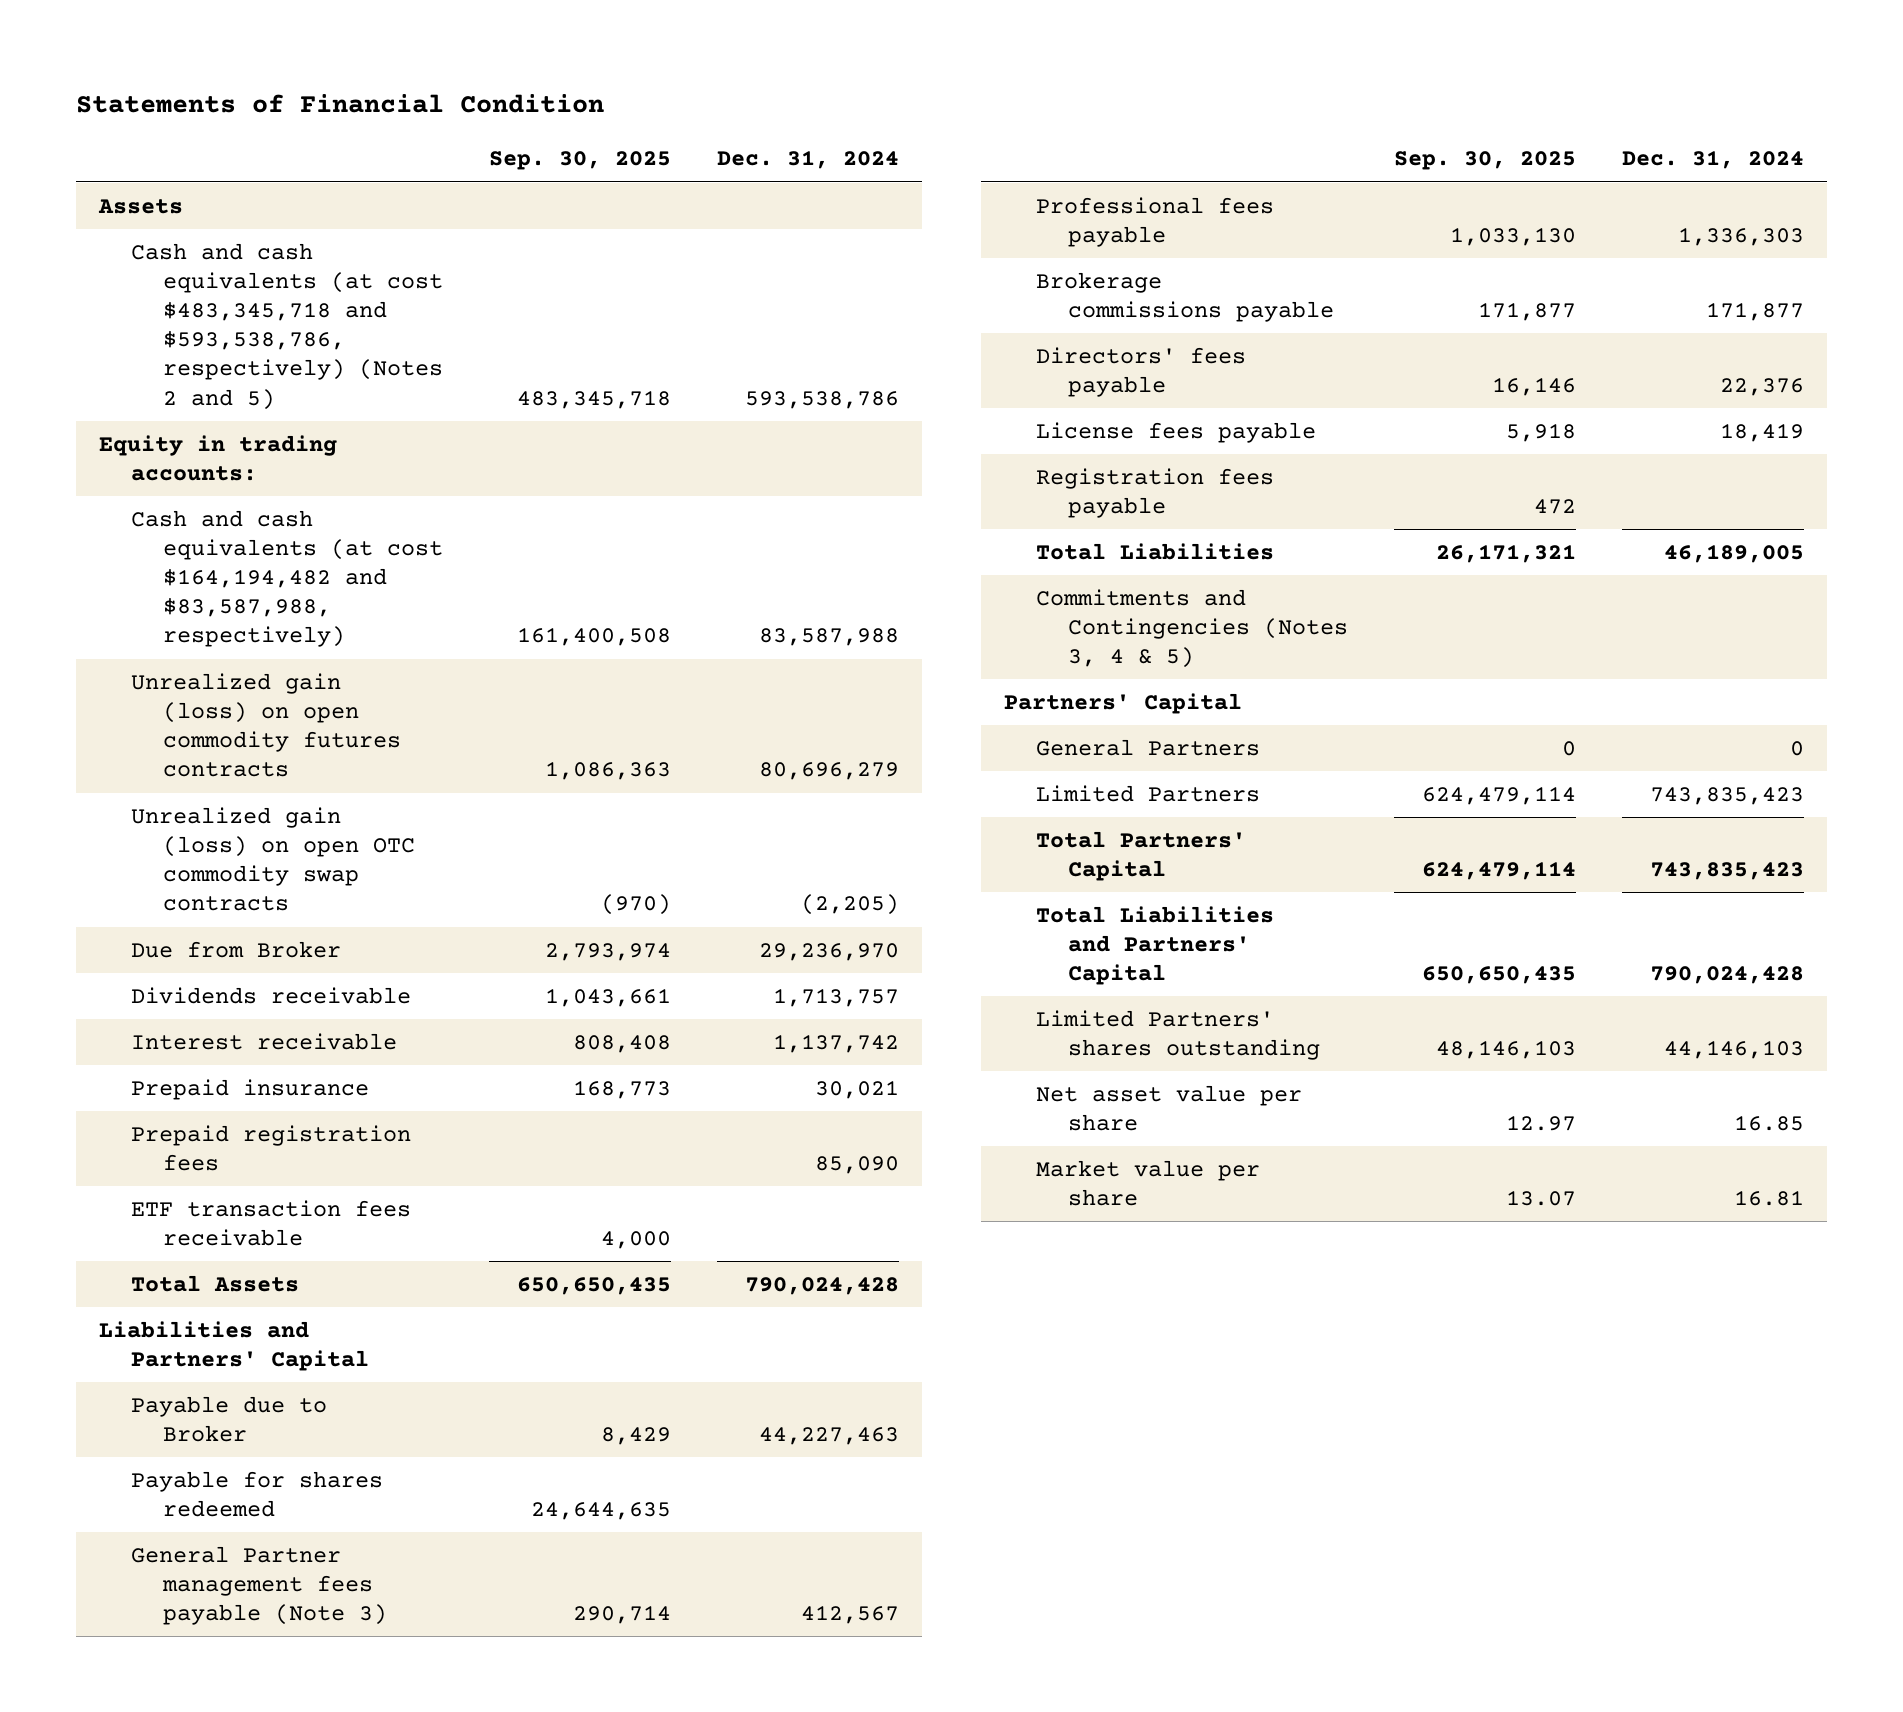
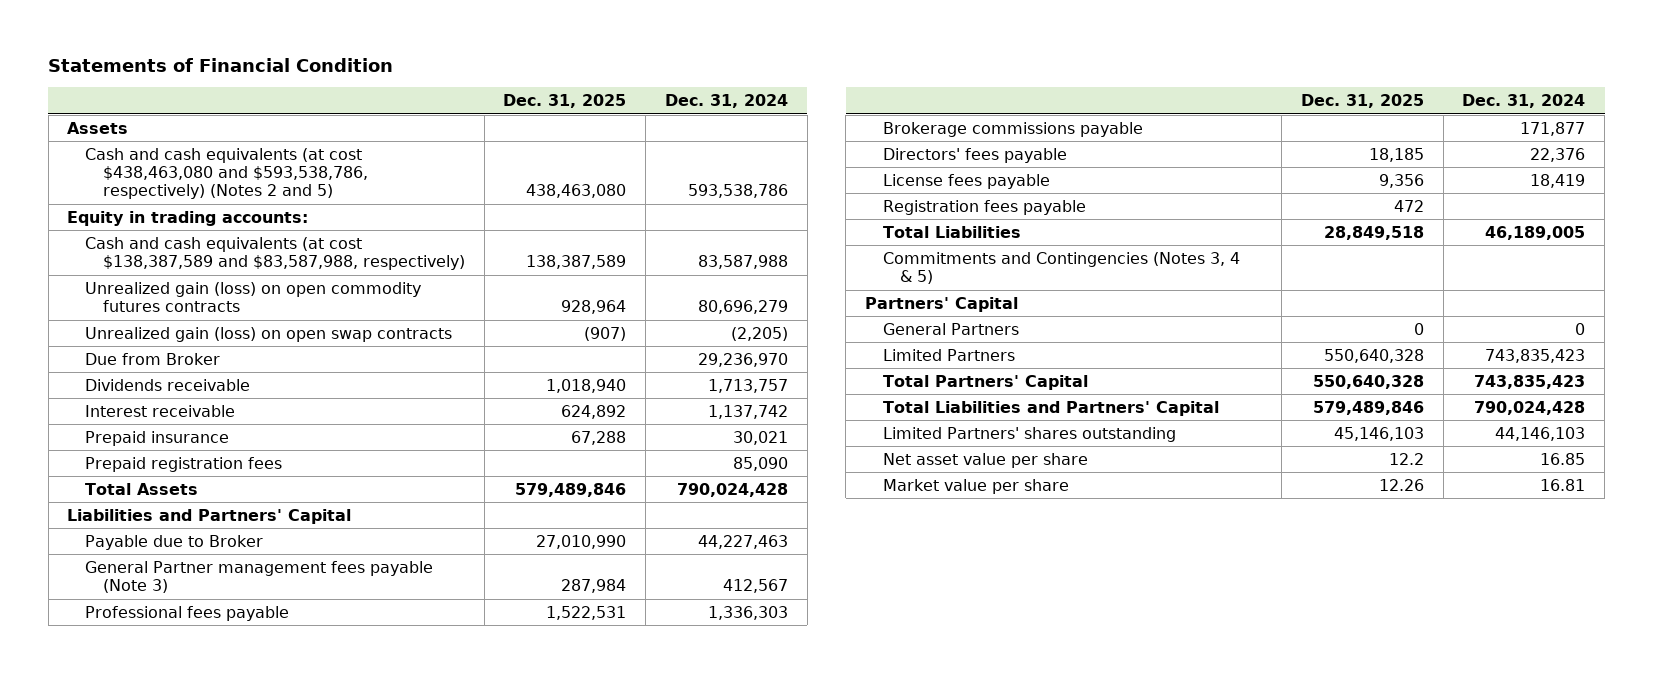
- | Sep. 30, 2025 | Dec. 31, 2024
+ | Dec. 31, 2025 | Dec. 31, 2024
- Cash and cash equivalents (at cost $483,345,718 and $593,538,786, respectively) (Notes 2 and 5) | 483,345,718 | 593,538,786
+ Cash and cash equivalents (at cost $438,463,080 and $593,538,786, respectively) (Notes 2 and 5) | 438,463,080 | 593,538,786
- Cash and cash equivalents (at cost $164,194,482 and $83,587,988, respectively) | 161,400,508 | 83,587,988
+ Cash and cash equivalents (at cost $138,387,589 and $83,587,988, respectively) | 138,387,589 | 83,587,988
- Unrealized gain (loss) on open OTC commodity swap contracts | (970) | (2,205)
+ Unrealized gain (loss) on open swap contracts | (907) | (2,205)
- ETF transaction fees receivable | 4,000 |
- Payable for shares redeemed | 24,644,635 |

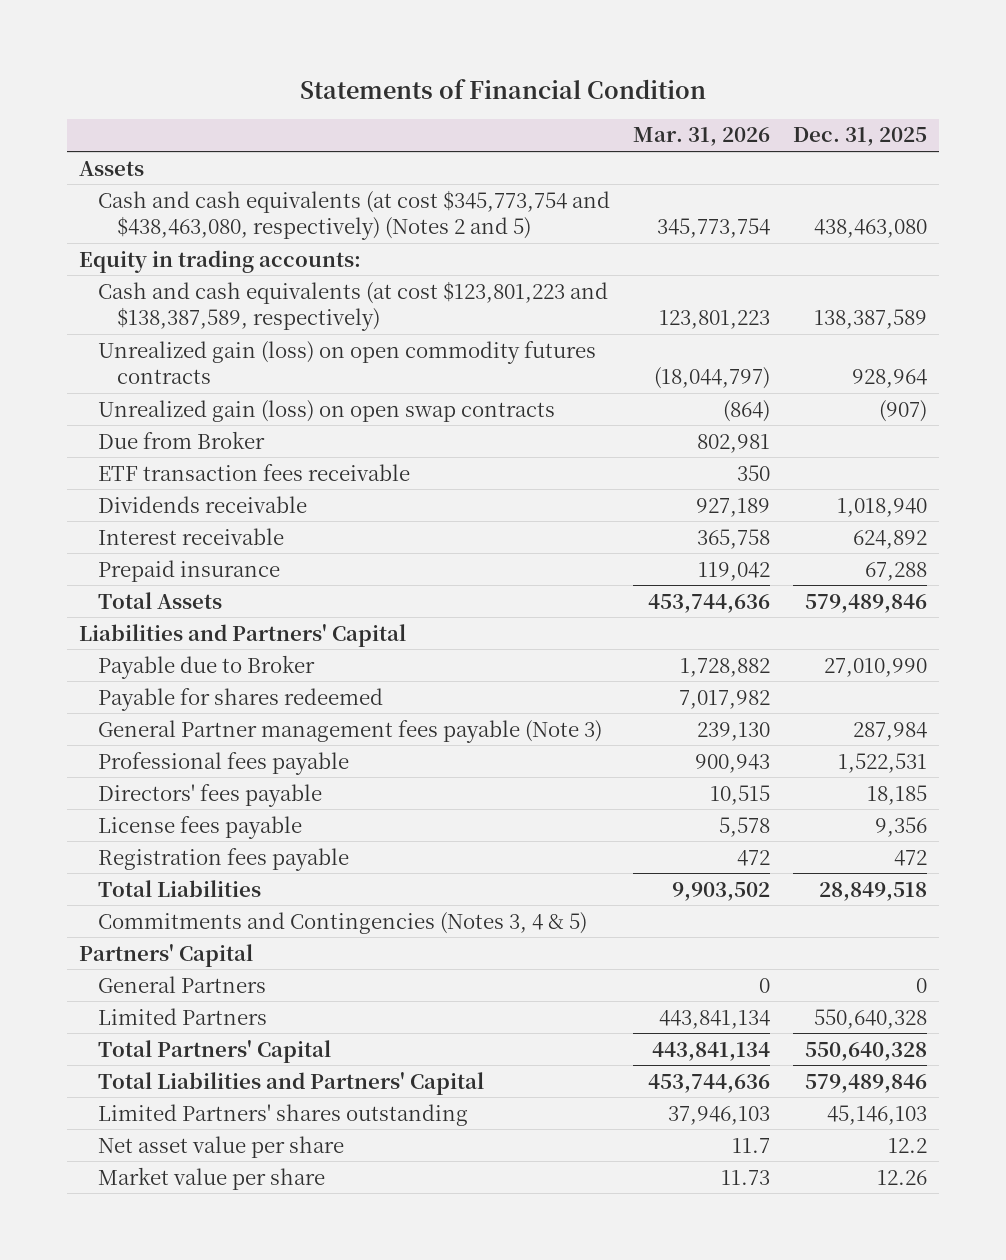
- | Dec. 31, 2025 | Dec. 31, 2024
+ | Mar. 31, 2026 | Dec. 31, 2025
- Cash and cash equivalents (at cost $438,463,080 and $593,538,786, respectively) (Notes 2 and 5) | 438,463,080 | 593,538,786
+ Cash and cash equivalents (at cost $345,773,754 and $438,463,080, respectively) (Notes 2 and 5) | 345,773,754 | 438,463,080
- Cash and cash equivalents (at cost $138,387,589 and $83,587,988, respectively) | 138,387,589 | 83,587,988
+ Cash and cash equivalents (at cost $123,801,223 and $138,387,589, respectively) | 123,801,223 | 138,387,589
+ ETF transaction fees receivable | 350 |
- Prepaid registration fees | | 85,090
+ Payable for shares redeemed | 7,017,982 |
- Brokerage commissions payable | | 171,877

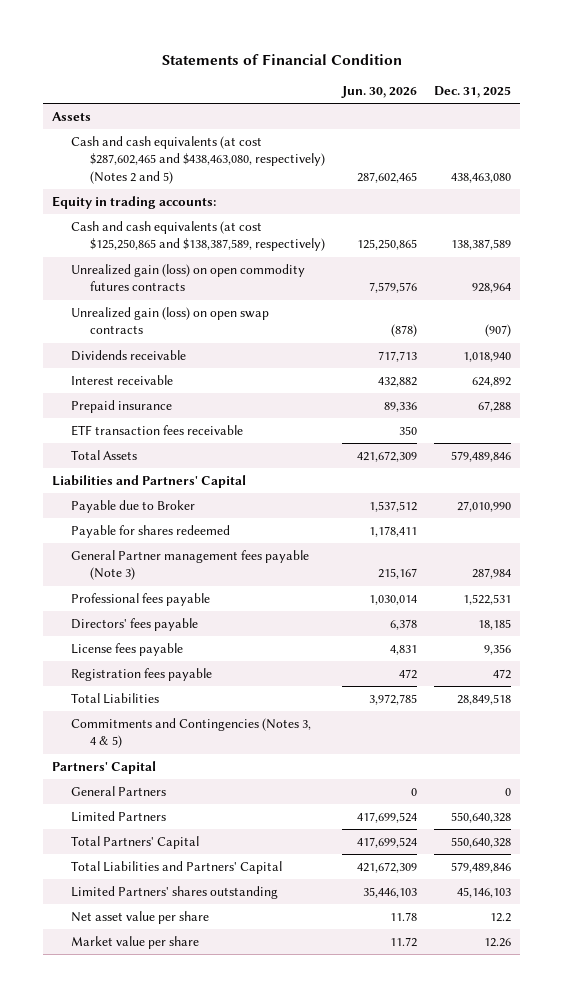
- | Mar. 31, 2026 | Dec. 31, 2025
+ | Jun. 30, 2026 | Dec. 31, 2025
- Cash and cash equivalents (at cost $345,773,754 and $438,463,080, respectively) (Notes 2 and 5) | 345,773,754 | 438,463,080
+ Cash and cash equivalents (at cost $287,602,465 and $438,463,080, respectively) (Notes 2 and 5) | 287,602,465 | 438,463,080
- Cash and cash equivalents (at cost $123,801,223 and $138,387,589, respectively) | 123,801,223 | 138,387,589
+ Cash and cash equivalents (at cost $125,250,865 and $138,387,589, respectively) | 125,250,865 | 138,387,589
- Due from Broker | 802,981 |
moved down: ETF transaction fees receivable | 350 |

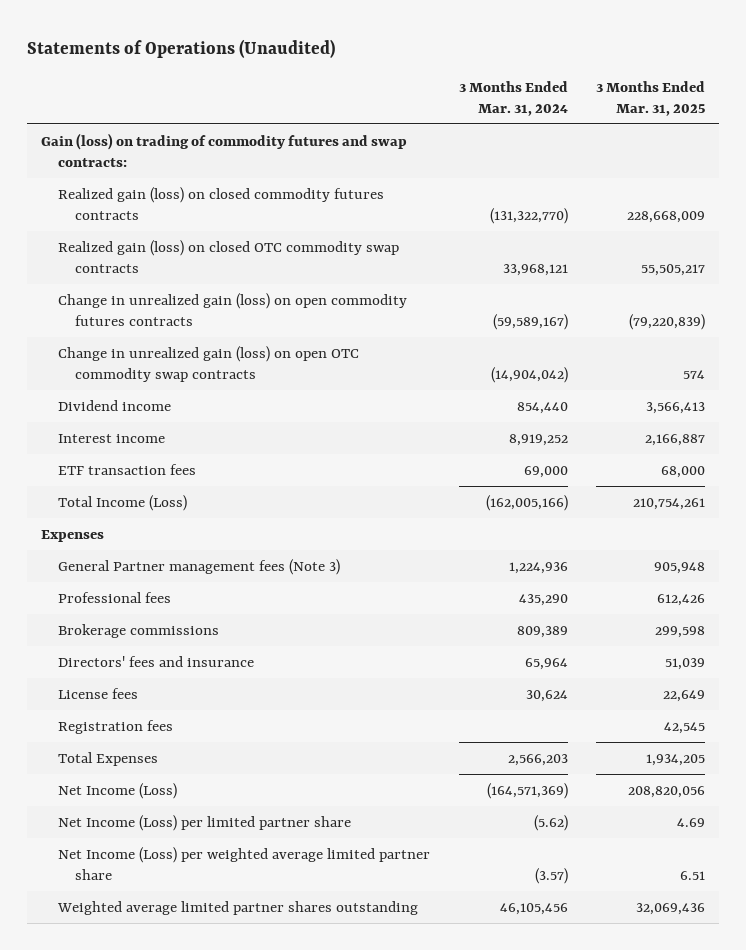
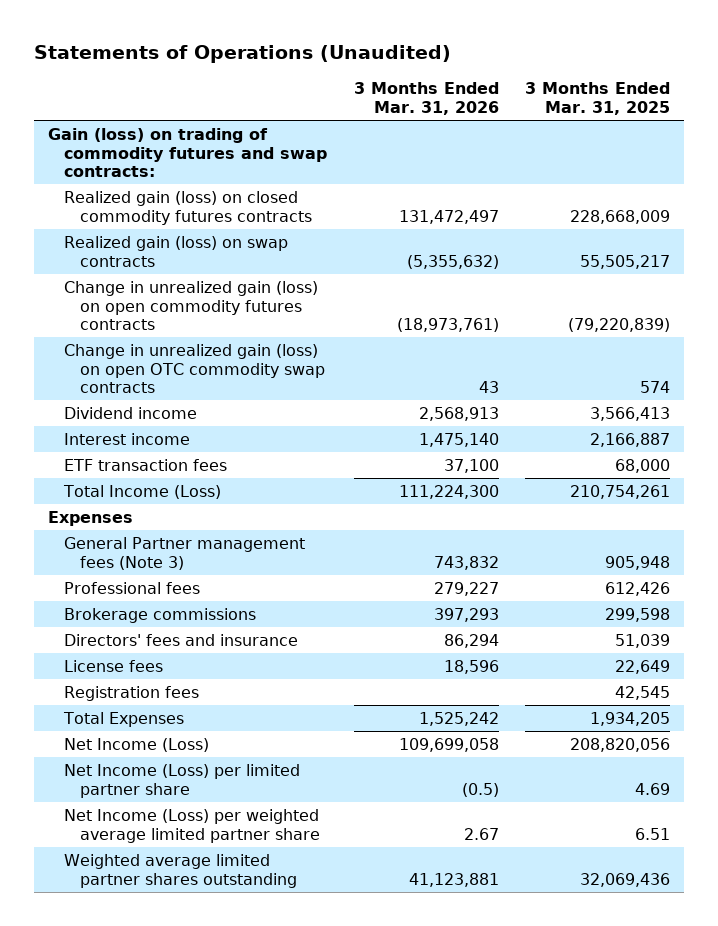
- | 3 Months Ended Mar. 31, 2024 | 3 Months Ended Mar. 31, 2025
+ | 3 Months Ended Mar. 31, 2026 | 3 Months Ended Mar. 31, 2025
- Realized gain (loss) on closed OTC commodity swap contracts | 33,968,121 | 55,505,217
+ Realized gain (loss) on swap contracts | (5,355,632) | 55,505,217

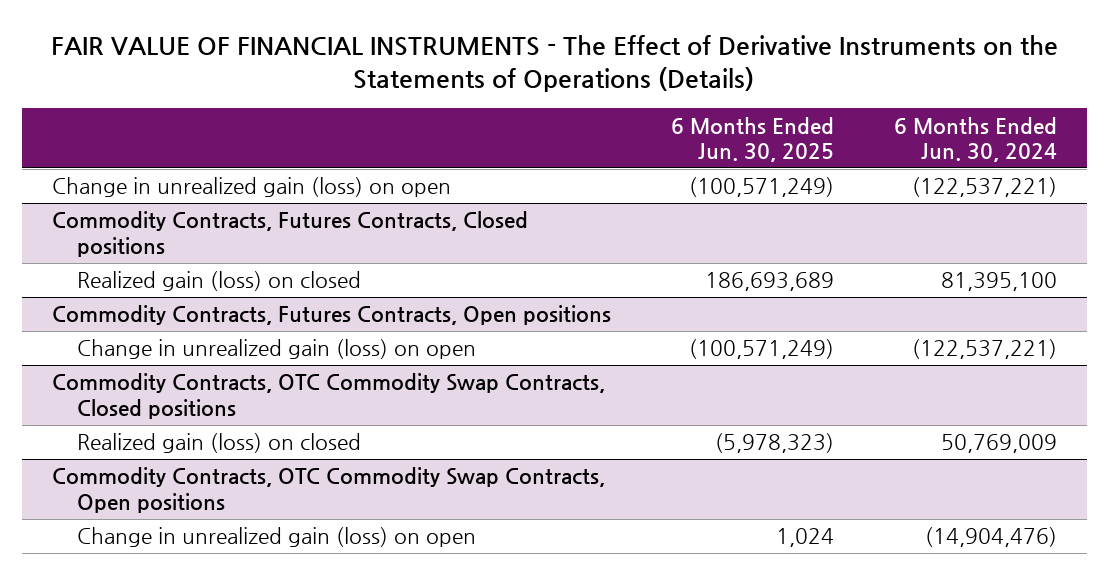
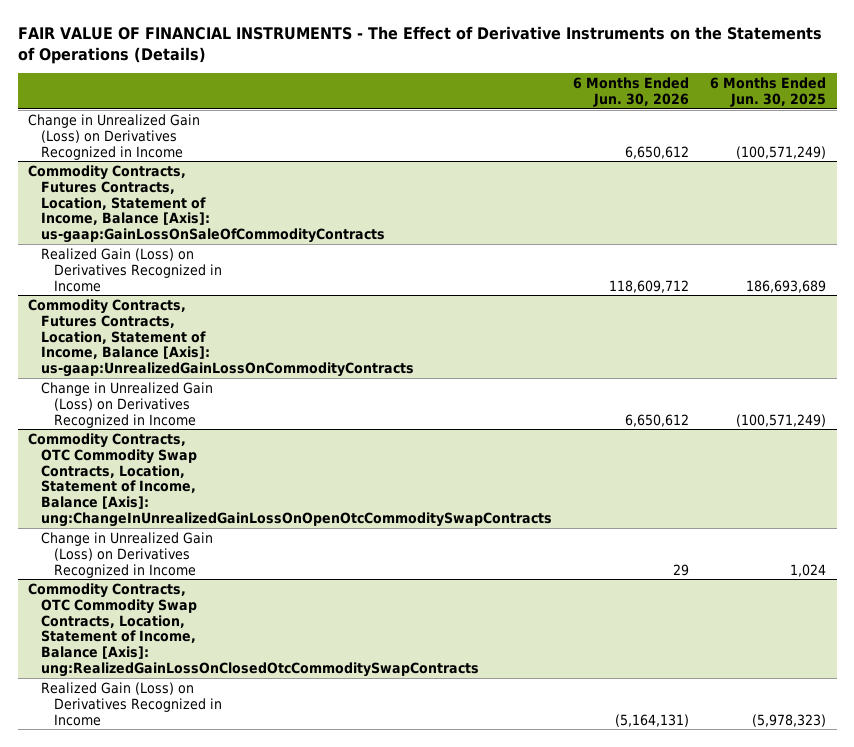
- | 6 Months Ended Jun. 30, 2025 | 6 Months Ended Jun. 30, 2024
+ | 6 Months Ended Jun. 30, 2026 | 6 Months Ended Jun. 30, 2025
- Change in unrealized gain (loss) on open | (100,571,249) | (122,537,221)
- Commodity Contracts, Futures Contracts, Closed positions
- Realized gain (loss) on closed | 186,693,689 | 81,395,100
- Commodity Contracts, Futures Contracts, Open positions
- Change in unrealized gain (loss) on open | (100,571,249) | (122,537,221)
- Commodity Contracts, OTC Commodity Swap Contracts, Closed positions
- Realized gain (loss) on closed | (5,978,323) | 50,769,009
- Commodity Contracts, OTC Commodity Swap Contracts, Open positions
- Change in unrealized gain (loss) on open | 1,024 | (14,904,476)
+ Change in Unrealized Gain (Loss) on Derivatives Recognized in Income | 6,650,612 | (100,571,249)
+ Commodity Contracts, Futures Contracts, Location, Statement of Income, Balance [Axis]: us-gaap:GainLossOnSaleOfCommodityContracts
+ Realized Gain (Loss) on Derivatives Recognized in Income | 118,609,712 | 186,693,689
+ Commodity Contracts, Futures Contracts, Location, Statement of Income, Balance [Axis]: us-gaap:UnrealizedGainLossOnCommodityContracts
+ Change in Unrealized Gain (Loss) on Derivatives Recognized in Income | 6,650,612 | (100,571,249)
+ Commodity Contracts, OTC Commodity Swap Contracts, Location, Statement of Income, Balance [Axis]: ung:ChangeInUnrealizedGainLossOnOpenOtcCommoditySwapContracts
+ Change in Unrealized Gain (Loss) on Derivatives Recognized in Income | 29 | 1,024
+ Commodity Contracts, OTC Commodity Swap Contracts, Location, Statement of Income, Balance [Axis]: ung:RealizedGainLossOnClosedOtcCommoditySwapContracts
+ Realized Gain (Loss) on Derivatives Recognized in Income | (5,164,131) | (5,978,323)

